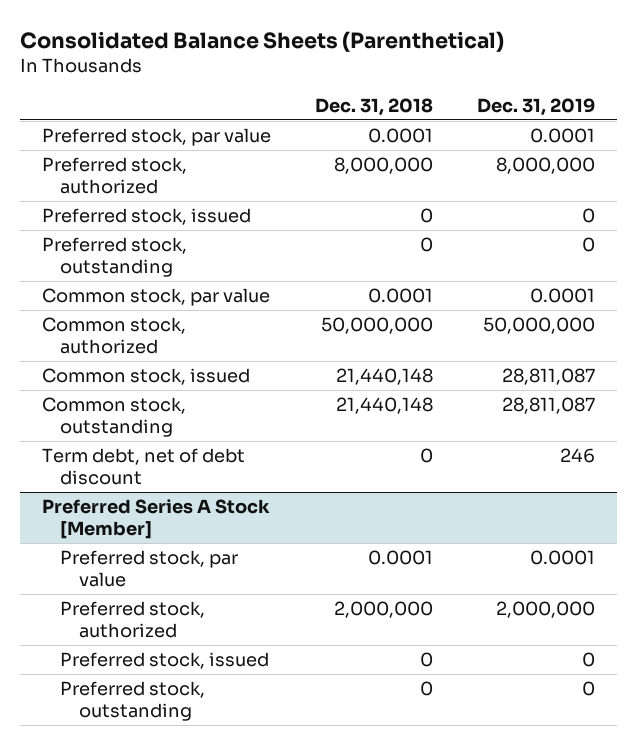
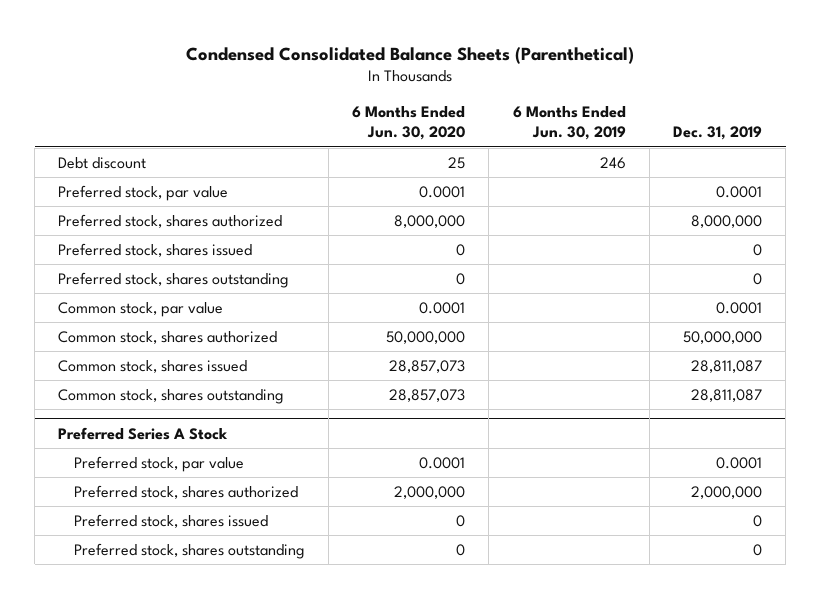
- Consolidated Balance Sheets (Parenthetical)
+ Condensed Consolidated Balance Sheets (Parenthetical)
- | Dec. 31, 2018 | Dec. 31, 2019
+ | 6 Months Ended Jun. 30, 2020 | 6 Months Ended Jun. 30, 2019 | Dec. 31, 2019
+ Debt discount | 25 | 246 |
- Preferred stock, authorized | 8,000,000 | 8,000,000
- Preferred stock, issued | 0 | 0
- Preferred stock, outstanding | 0 | 0
+ Preferred stock, shares authorized | 8,000,000 | | 8,000,000
+ Preferred stock, shares issued | 0 | | 0
+ Preferred stock, shares outstanding | 0 | | 0
- Common stock, authorized | 50,000,000 | 50,000,000
- Common stock, issued | 21,440,148 | 28,811,087
- Common stock, outstanding | 21,440,148 | 28,811,087
- Term debt, net of debt discount | 0 | 246
- Preferred Series A Stock [Member]
+ Common stock, shares authorized | 50,000,000 | | 50,000,000
+ Common stock, shares issued | 28,857,073 | | 28,811,087
+ Common stock, shares outstanding | 28,857,073 | | 28,811,087
+ Preferred Series A Stock
- Preferred stock, authorized | 2,000,000 | 2,000,000
- Preferred stock, issued | 0 | 0
- Preferred stock, outstanding | 0 | 0
+ Preferred stock, shares authorized | 2,000,000 | | 2,000,000
+ Preferred stock, shares issued | 0 | | 0
+ Preferred stock, shares outstanding | 0 | | 0

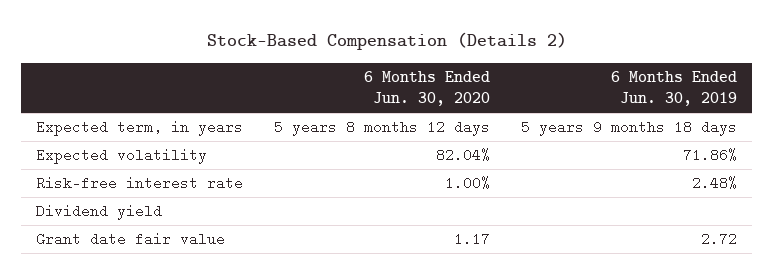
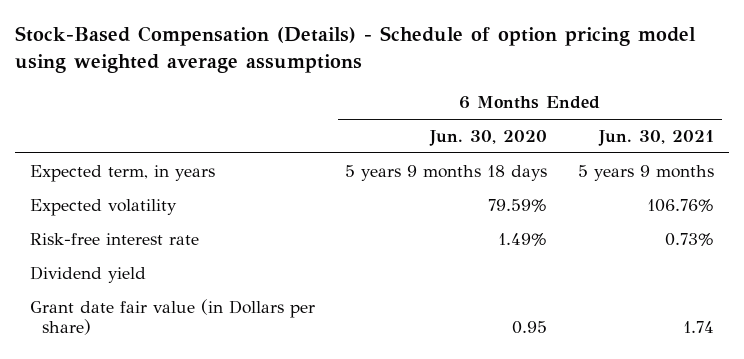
- Stock-Based Compensation (Details 2)
+ Stock-Based Compensation (Details) - Schedule of option pricing model using weighted average assumptions
- | 6 Months Ended Jun. 30, 2020 | 6 Months Ended Jun. 30, 2019
+ | 6 Months Ended Jun. 30, 2020 | 6 Months Ended Jun. 30, 2021
- Expected term, in years | 5 years 8 months 12 days | 5 years 9 months 18 days
- Expected volatility | 82.04% | 71.86%
- Risk-free interest rate | 1.00% | 2.48%
+ Expected term, in years | 5 years 9 months 18 days | 5 years 9 months
+ Expected volatility | 79.59% | 106.76%
+ Risk-free interest rate | 1.49% | 0.73%
- Grant date fair value | 1.17 | 2.72
+ Grant date fair value (in Dollars per share) | 0.95 | 1.74

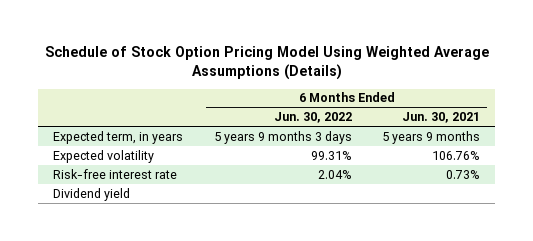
- Stock-Based Compensation (Details) - Schedule of option pricing model using weighted average assumptions
+ Schedule of Stock Option Pricing Model Using Weighted Average Assumptions (Details)
- | 6 Months Ended Jun. 30, 2020 | 6 Months Ended Jun. 30, 2021
+ | 6 Months Ended Jun. 30, 2022 | 6 Months Ended Jun. 30, 2021
- Grant date fair value (in Dollars per share) | 0.95 | 1.74

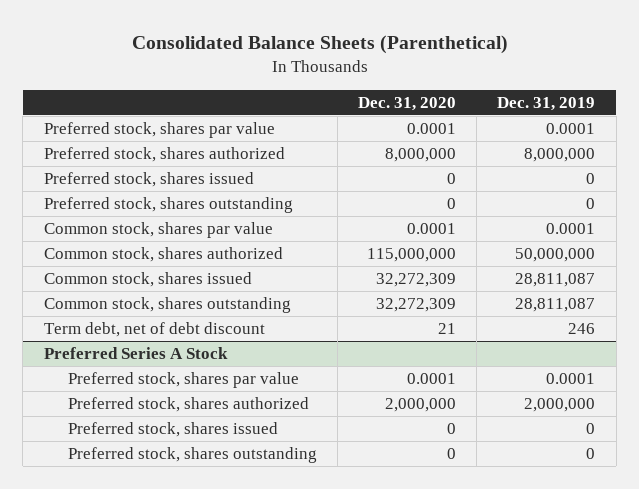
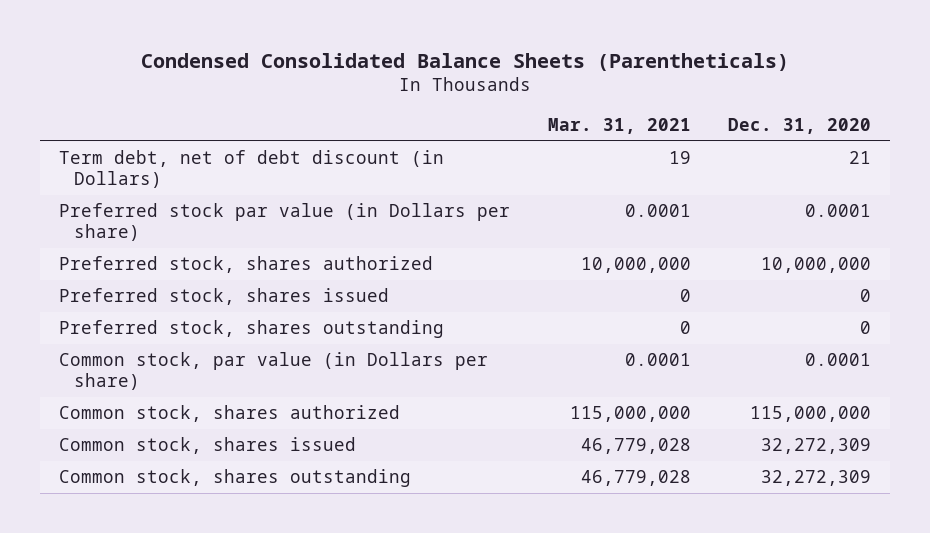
- Consolidated Balance Sheets (Parenthetical)
+ Condensed Consolidated Balance Sheets (Parentheticals)
- | Dec. 31, 2020 | Dec. 31, 2019
+ | Mar. 31, 2021 | Dec. 31, 2020
- Preferred stock, shares par value | 0.0001 | 0.0001
- Preferred stock, shares authorized | 8,000,000 | 8,000,000
+ Term debt, net of debt discount (in Dollars) | 19 | 21
+ Preferred stock par value (in Dollars per share) | 0.0001 | 0.0001
+ Preferred stock, shares authorized | 10,000,000 | 10,000,000
- Common stock, shares par value | 0.0001 | 0.0001
+ Common stock, par value (in Dollars per share) | 0.0001 | 0.0001
- Term debt, net of debt discount | 21 | 246
- Preferred Series A Stock
- Preferred stock, shares par value | 0.0001 | 0.0001
- Preferred stock, shares authorized | 2,000,000 | 2,000,000
- Preferred stock, shares issued | 0 | 0
- Preferred stock, shares outstanding | 0 | 0

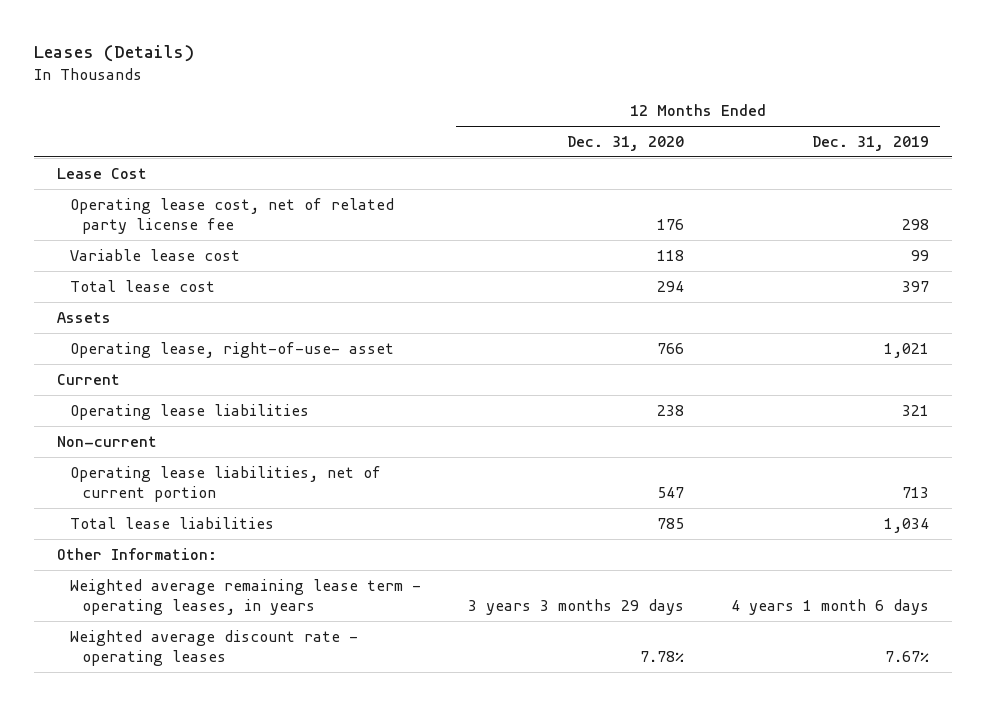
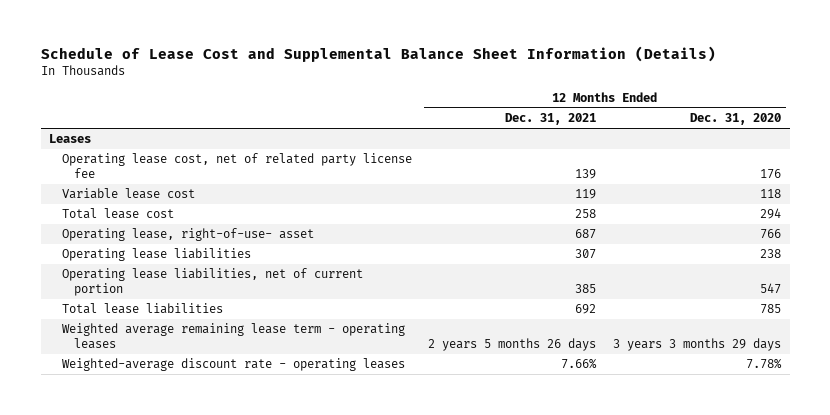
- Leases (Details)
+ Schedule of Lease Cost and Supplemental Balance Sheet Information (Details)
- | 12 Months Ended Dec. 31, 2020 | 12 Months Ended Dec. 31, 2019
+ | 12 Months Ended Dec. 31, 2021 | 12 Months Ended Dec. 31, 2020
- Lease Cost
+ Leases
- Assets
- Current
- Non-current
- Other Information:
- Weighted average remaining lease term - operating leases, in years | 3 years 3 months 29 days | 4 years 1 month 6 days
- Weighted average discount rate - operating leases | 7.78% | 7.67%
+ Weighted average remaining lease term - operating leases | 2 years 5 months 26 days | 3 years 3 months 29 days
+ Weighted-average discount rate - operating leases | 7.66% | 7.78%

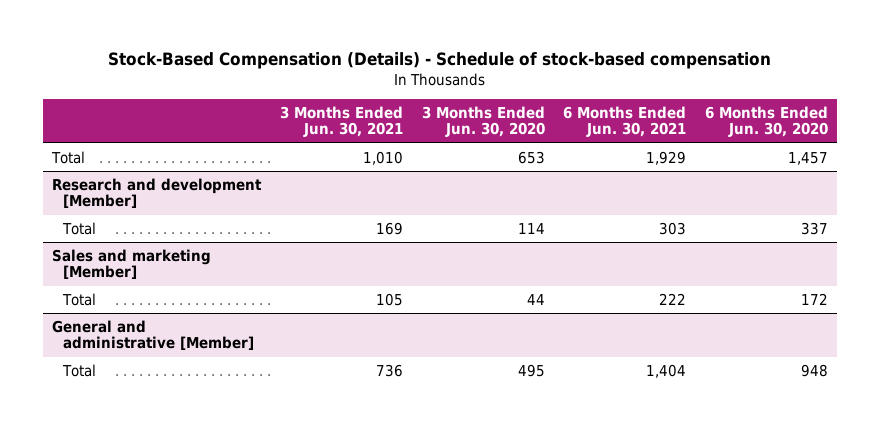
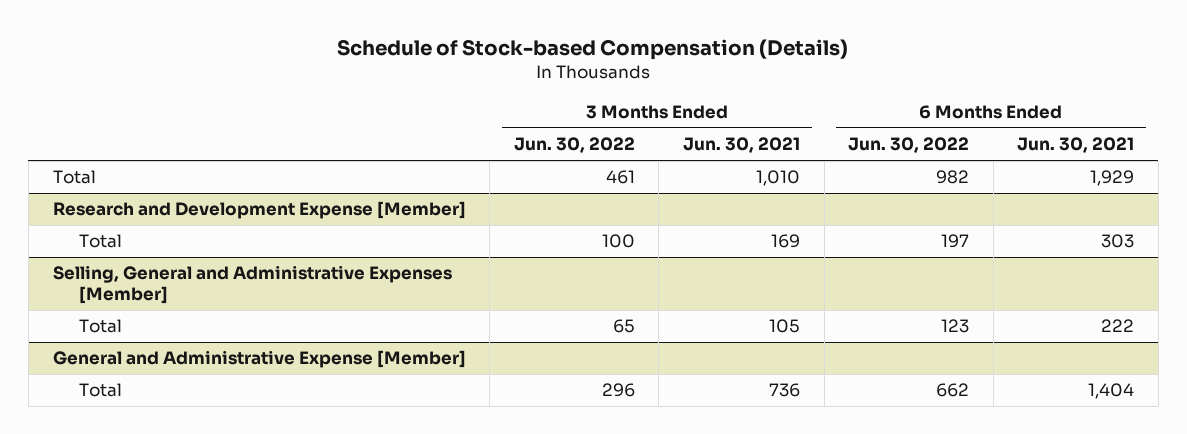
- Stock-Based Compensation (Details) - Schedule of stock-based compensation
+ Schedule of Stock-based Compensation (Details)
- | 3 Months Ended Jun. 30, 2021 | 3 Months Ended Jun. 30, 2020 | 6 Months Ended Jun. 30, 2021 | 6 Months Ended Jun. 30, 2020
+ | 3 Months Ended Jun. 30, 2022 | 3 Months Ended Jun. 30, 2021 | 6 Months Ended Jun. 30, 2022 | 6 Months Ended Jun. 30, 2021
- Research and development [Member]
+ Research and Development Expense [Member]
- Sales and marketing [Member]
+ Selling, General and Administrative Expenses [Member]
- General and administrative [Member]
+ General and Administrative Expense [Member]

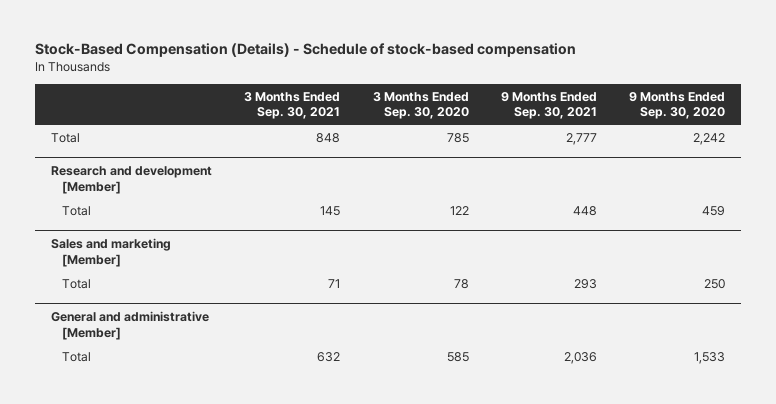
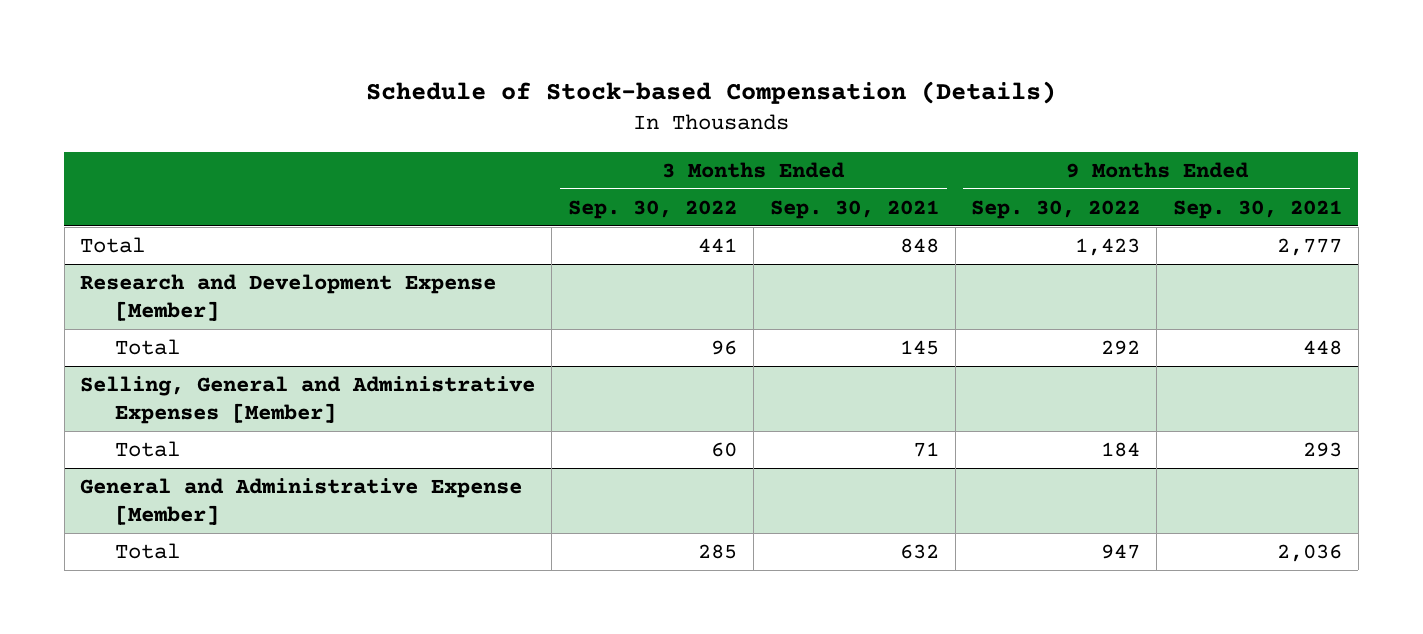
- Stock-Based Compensation (Details) - Schedule of stock-based compensation
+ Schedule of Stock-based Compensation (Details)
- | 3 Months Ended Sep. 30, 2021 | 3 Months Ended Sep. 30, 2020 | 9 Months Ended Sep. 30, 2021 | 9 Months Ended Sep. 30, 2020
+ | 3 Months Ended Sep. 30, 2022 | 3 Months Ended Sep. 30, 2021 | 9 Months Ended Sep. 30, 2022 | 9 Months Ended Sep. 30, 2021
- Research and development [Member]
+ Research and Development Expense [Member]
- Sales and marketing [Member]
+ Selling, General and Administrative Expenses [Member]
- General and administrative [Member]
+ General and Administrative Expense [Member]

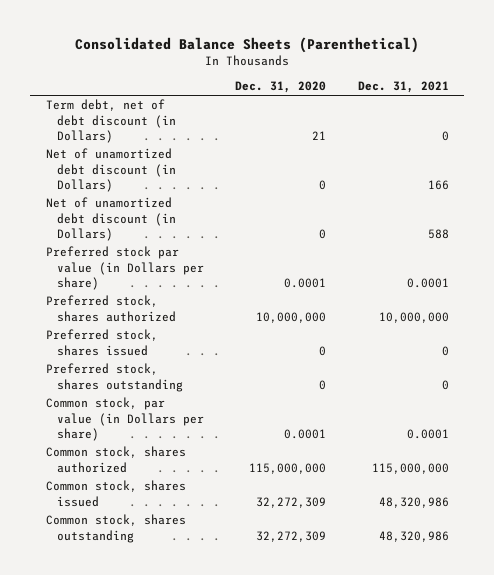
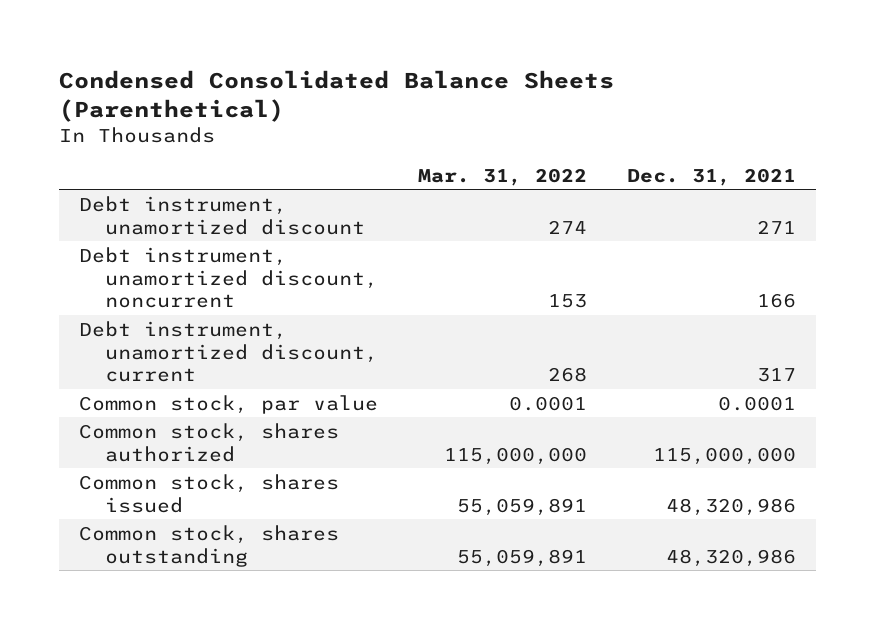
- Consolidated Balance Sheets (Parenthetical)
+ Condensed Consolidated Balance Sheets (Parenthetical)
- | Dec. 31, 2020 | Dec. 31, 2021
+ | Mar. 31, 2022 | Dec. 31, 2021
- Term debt, net of debt discount (in Dollars) | 21 | 0
- Net of unamortized debt discount (in Dollars) | 0 | 166
- Net of unamortized debt discount (in Dollars) | 0 | 588
- Preferred stock par value (in Dollars per share) | 0.0001 | 0.0001
- Preferred stock, shares authorized | 10,000,000 | 10,000,000
- Preferred stock, shares issued | 0 | 0
- Preferred stock, shares outstanding | 0 | 0
- Common stock, par value (in Dollars per share) | 0.0001 | 0.0001
+ Debt instrument, unamortized discount | 274 | 271
+ Debt instrument, unamortized discount, noncurrent | 153 | 166
+ Debt instrument, unamortized discount, current | 268 | 317
+ Common stock, par value | 0.0001 | 0.0001

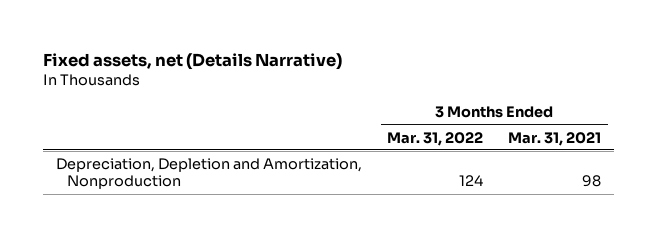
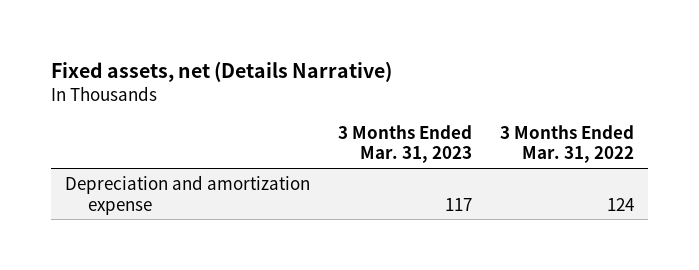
- | 3 Months Ended Mar. 31, 2022 | 3 Months Ended Mar. 31, 2021
+ | 3 Months Ended Mar. 31, 2023 | 3 Months Ended Mar. 31, 2022
- Depreciation, Depletion and Amortization, Nonproduction | 124 | 98
+ Depreciation and amortization expense | 117 | 124

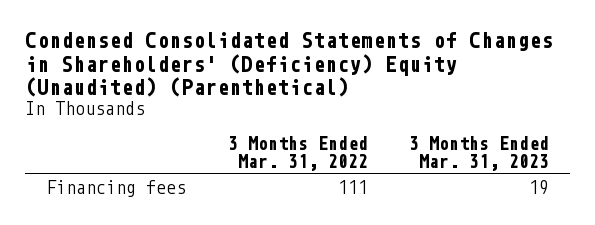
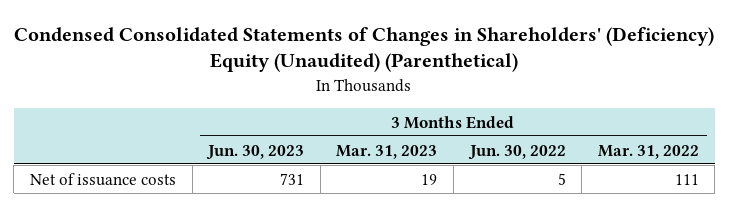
- | 3 Months Ended Mar. 31, 2022 | 3 Months Ended Mar. 31, 2023
+ | 3 Months Ended Jun. 30, 2023 | 3 Months Ended Mar. 31, 2023 | 3 Months Ended Jun. 30, 2022 | 3 Months Ended Mar. 31, 2022
- Financing fees | 111 | 19
+ Net of issuance costs | 731 | 19 | 5 | 111

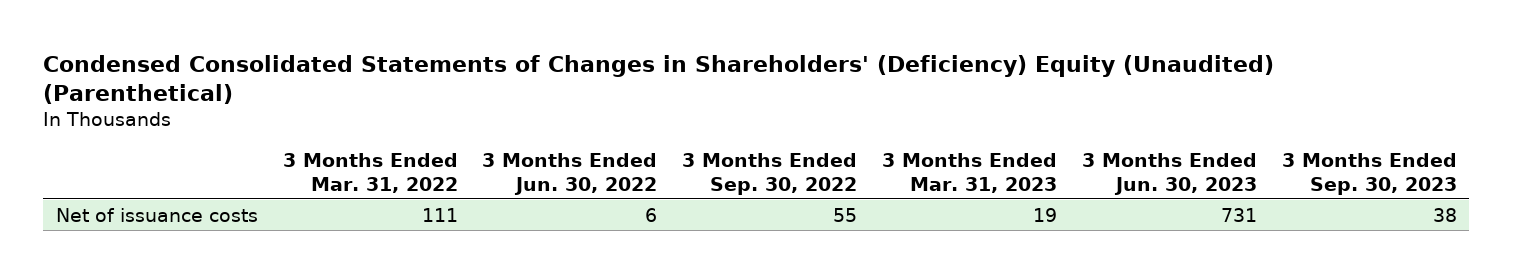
- | 3 Months Ended Jun. 30, 2023 | 3 Months Ended Mar. 31, 2023 | 3 Months Ended Jun. 30, 2022 | 3 Months Ended Mar. 31, 2022
+ | 3 Months Ended Mar. 31, 2022 | 3 Months Ended Jun. 30, 2022 | 3 Months Ended Sep. 30, 2022 | 3 Months Ended Mar. 31, 2023 | 3 Months Ended Jun. 30, 2023 | 3 Months Ended Sep. 30, 2023
- Net of issuance costs | 731 | 19 | 5 | 111
+ Net of issuance costs | 111 | 6 | 55 | 19 | 731 | 38

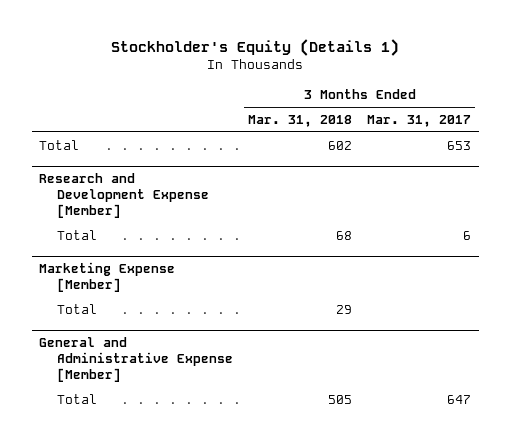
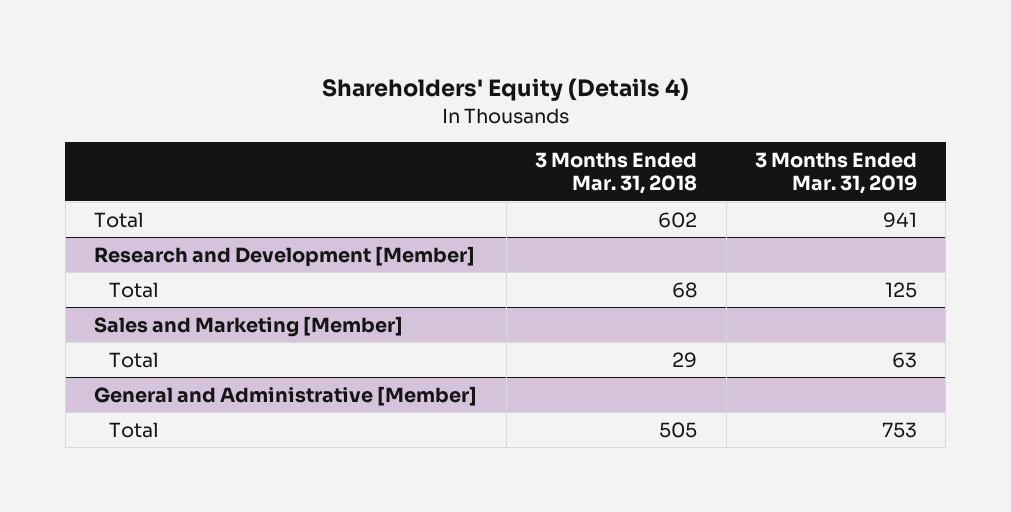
- Stockholder's Equity (Details 1)
+ Shareholders' Equity (Details 4)
- | 3 Months Ended Mar. 31, 2018 | 3 Months Ended Mar. 31, 2017
+ | 3 Months Ended Mar. 31, 2018 | 3 Months Ended Mar. 31, 2019
- Research and Development Expense [Member]
+ Research and Development [Member]
- Marketing Expense [Member]
+ Sales and Marketing [Member]
- General and Administrative Expense [Member]
+ General and Administrative [Member]

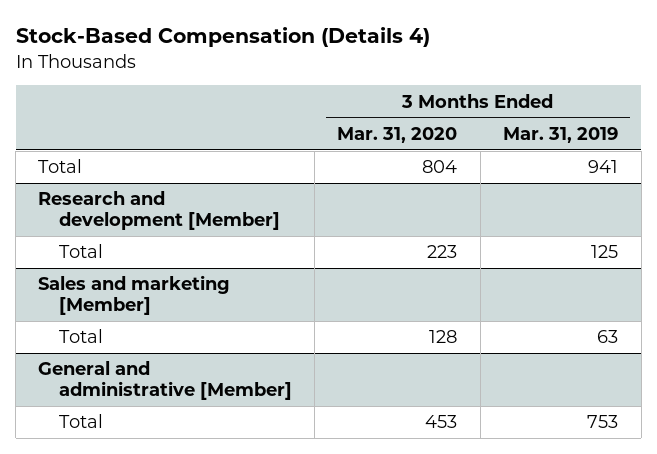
- Shareholders' Equity (Details 4)
+ Stock-Based Compensation (Details 4)
- | 3 Months Ended Mar. 31, 2018 | 3 Months Ended Mar. 31, 2019
+ | 3 Months Ended Mar. 31, 2020 | 3 Months Ended Mar. 31, 2019
- Research and Development [Member]
+ Research and development [Member]
- Sales and Marketing [Member]
+ Sales and marketing [Member]
- General and Administrative [Member]
+ General and administrative [Member]

